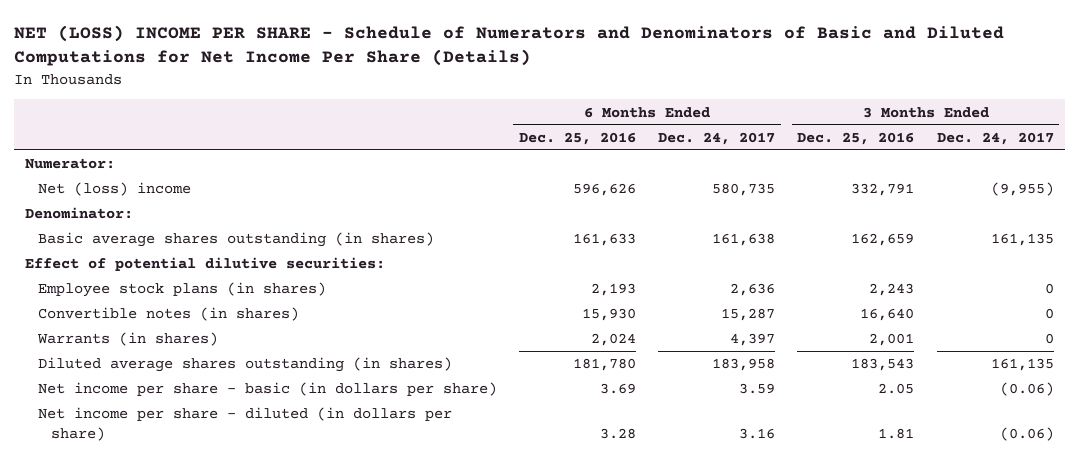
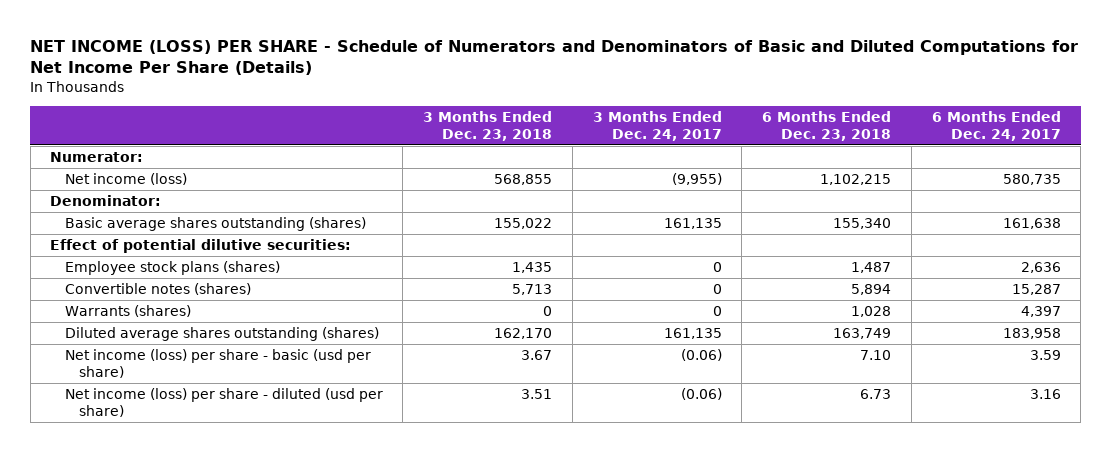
- NET (LOSS) INCOME PER SHARE - Schedule of Numerators and Denominators of Basic and Diluted Computations for Net Income Per Share (Details)
+ NET INCOME (LOSS) PER SHARE - Schedule of Numerators and Denominators of Basic and Diluted Computations for Net Income Per Share (Details)
- | 6 Months Ended Dec. 25, 2016 | 6 Months Ended Dec. 24, 2017 | 3 Months Ended Dec. 25, 2016 | 3 Months Ended Dec. 24, 2017
+ | 3 Months Ended Dec. 23, 2018 | 3 Months Ended Dec. 24, 2017 | 6 Months Ended Dec. 23, 2018 | 6 Months Ended Dec. 24, 2017
- Net (loss) income | 596,626 | 580,735 | 332,791 | (9,955)
+ Net income (loss) | 568,855 | (9,955) | 1,102,215 | 580,735
- Basic average shares outstanding (in shares) | 161,633 | 161,638 | 162,659 | 161,135
+ Basic average shares outstanding (shares) | 155,022 | 161,135 | 155,340 | 161,638
- Employee stock plans (in shares) | 2,193 | 2,636 | 2,243 | 0
- Convertible notes (in shares) | 15,930 | 15,287 | 16,640 | 0
- Warrants (in shares) | 2,024 | 4,397 | 2,001 | 0
- Diluted average shares outstanding (in shares) | 181,780 | 183,958 | 183,543 | 161,135
- Net income per share - basic (in dollars per share) | 3.69 | 3.59 | 2.05 | (0.06)
- Net income per share - diluted (in dollars per share) | 3.28 | 3.16 | 1.81 | (0.06)
+ Employee stock plans (shares) | 1,435 | 0 | 1,487 | 2,636
+ Convertible notes (shares) | 5,713 | 0 | 5,894 | 15,287
+ Warrants (shares) | 0 | 0 | 1,028 | 4,397
+ Diluted average shares outstanding (shares) | 162,170 | 161,135 | 163,749 | 183,958
+ Net income (loss) per share - basic (usd per share) | 3.67 | (0.06) | 7.10 | 3.59
+ Net income (loss) per share - diluted (usd per share) | 3.51 | (0.06) | 6.73 | 3.16

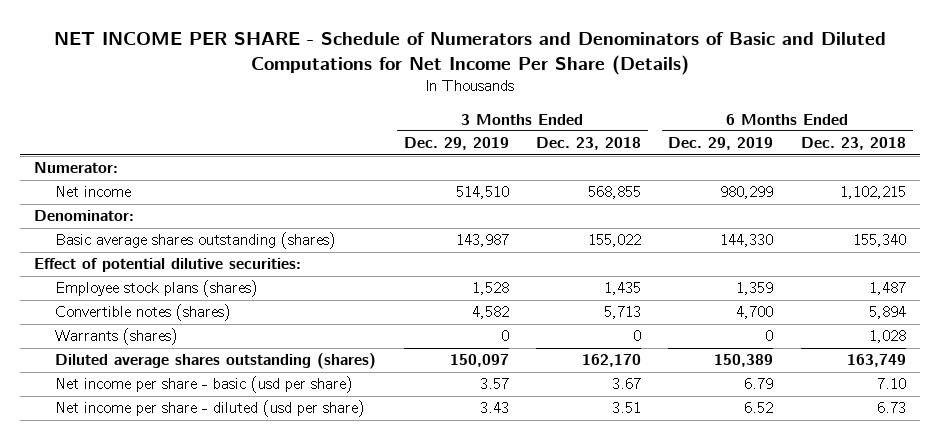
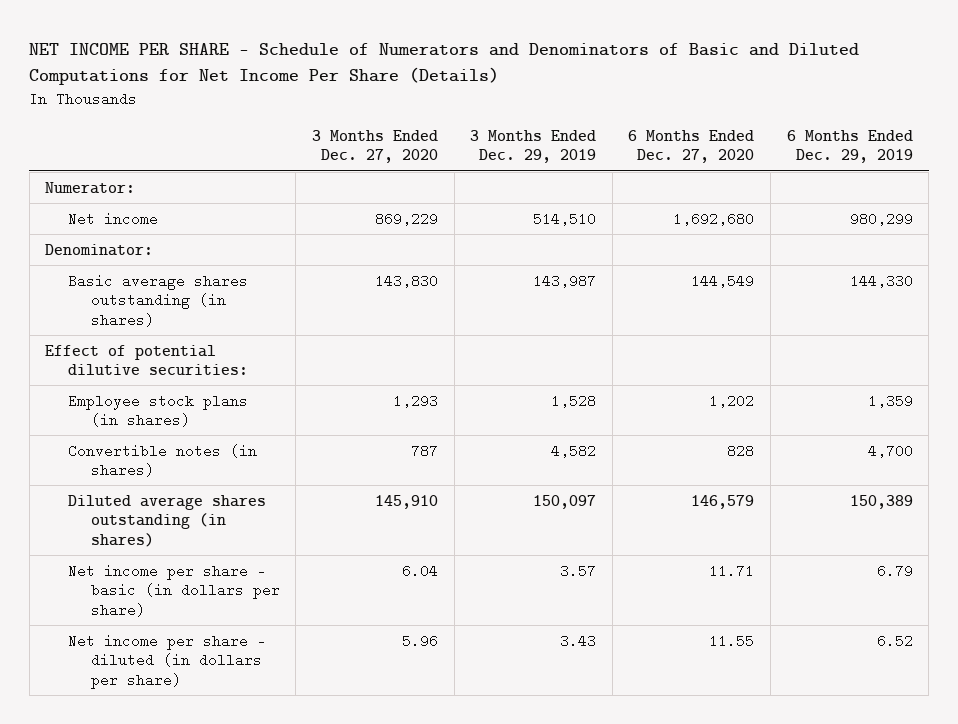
- | 3 Months Ended Dec. 29, 2019 | 3 Months Ended Dec. 23, 2018 | 6 Months Ended Dec. 29, 2019 | 6 Months Ended Dec. 23, 2018
+ | 3 Months Ended Dec. 27, 2020 | 3 Months Ended Dec. 29, 2019 | 6 Months Ended Dec. 27, 2020 | 6 Months Ended Dec. 29, 2019
- Basic average shares outstanding (shares) | 143,987 | 155,022 | 144,330 | 155,340
+ Basic average shares outstanding (in shares) | 143,830 | 143,987 | 144,549 | 144,330
- Employee stock plans (shares) | 1,528 | 1,435 | 1,359 | 1,487
- Convertible notes (shares) | 4,582 | 5,713 | 4,700 | 5,894
- Warrants (shares) | 0 | 0 | 0 | 1,028
- Diluted average shares outstanding (shares) | 150,097 | 162,170 | 150,389 | 163,749
- Net income per share - basic (usd per share) | 3.57 | 3.67 | 6.79 | 7.10
- Net income per share - diluted (usd per share) | 3.43 | 3.51 | 6.52 | 6.73
+ Employee stock plans (in shares) | 1,293 | 1,528 | 1,202 | 1,359
+ Convertible notes (in shares) | 787 | 4,582 | 828 | 4,700
+ Diluted average shares outstanding (in shares) | 145,910 | 150,097 | 146,579 | 150,389
+ Net income per share - basic (in dollars per share) | 6.04 | 3.57 | 11.71 | 6.79
+ Net income per share - diluted (in dollars per share) | 5.96 | 3.43 | 11.55 | 6.52

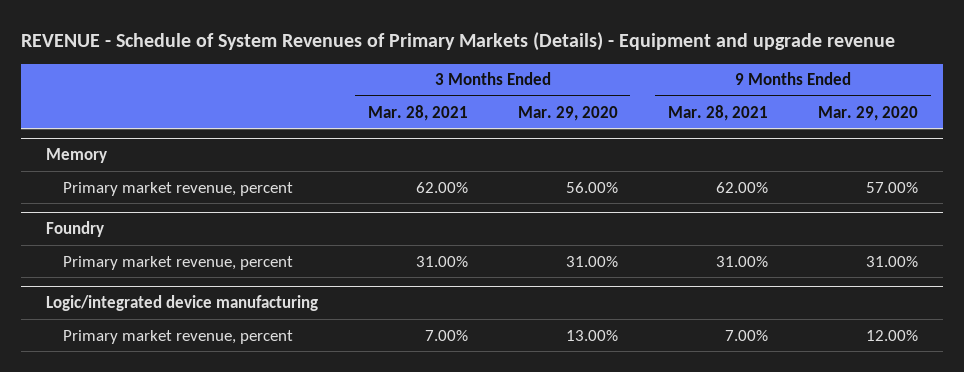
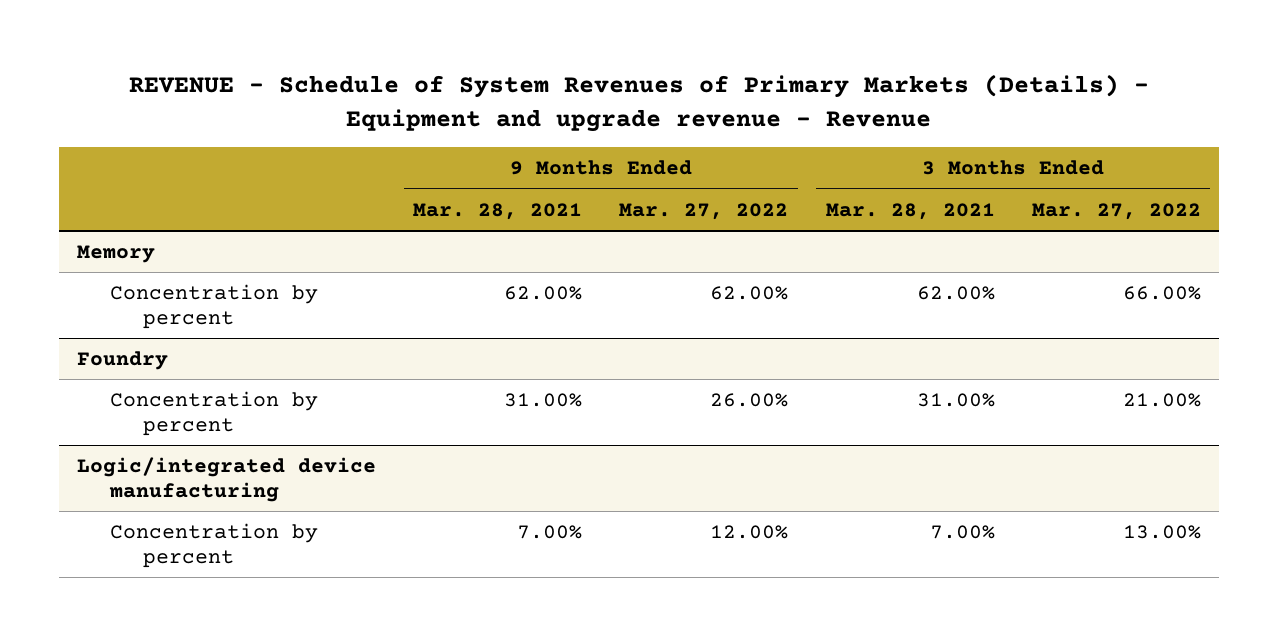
- REVENUE - Schedule of System Revenues of Primary Markets (Details) - Equipment and upgrade revenue
+ REVENUE - Schedule of System Revenues of Primary Markets (Details) - Equipment and upgrade revenue - Revenue
- | 3 Months Ended Mar. 28, 2021 | 3 Months Ended Mar. 29, 2020 | 9 Months Ended Mar. 28, 2021 | 9 Months Ended Mar. 29, 2020
+ | 9 Months Ended Mar. 28, 2021 | 9 Months Ended Mar. 27, 2022 | 3 Months Ended Mar. 28, 2021 | 3 Months Ended Mar. 27, 2022
@ Memory
- Primary market revenue, percent | 62.00% | 56.00% | 62.00% | 57.00%
+ Concentration by percent | 62.00% | 62.00% | 62.00% | 66.00%
@ Foundry
- Primary market revenue, percent | 31.00% | 31.00% | 31.00% | 31.00%
+ Concentration by percent | 31.00% | 26.00% | 31.00% | 21.00%
@ Logic/integrated device manufacturing
- Primary market revenue, percent | 7.00% | 13.00% | 7.00% | 12.00%
+ Concentration by percent | 7.00% | 12.00% | 7.00% | 13.00%

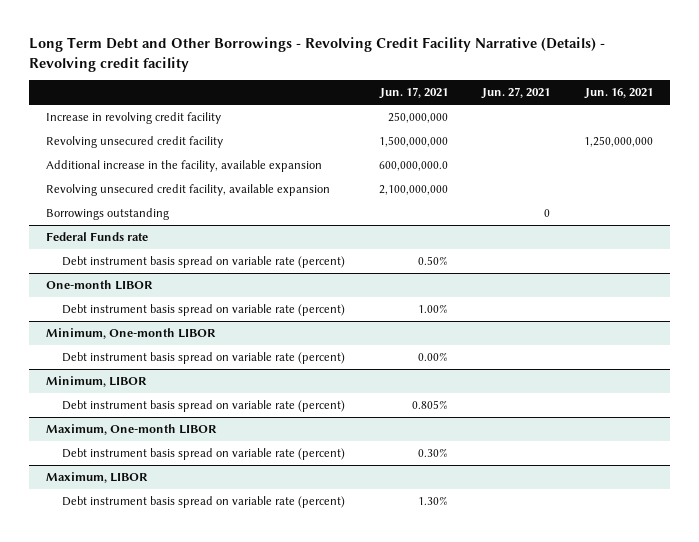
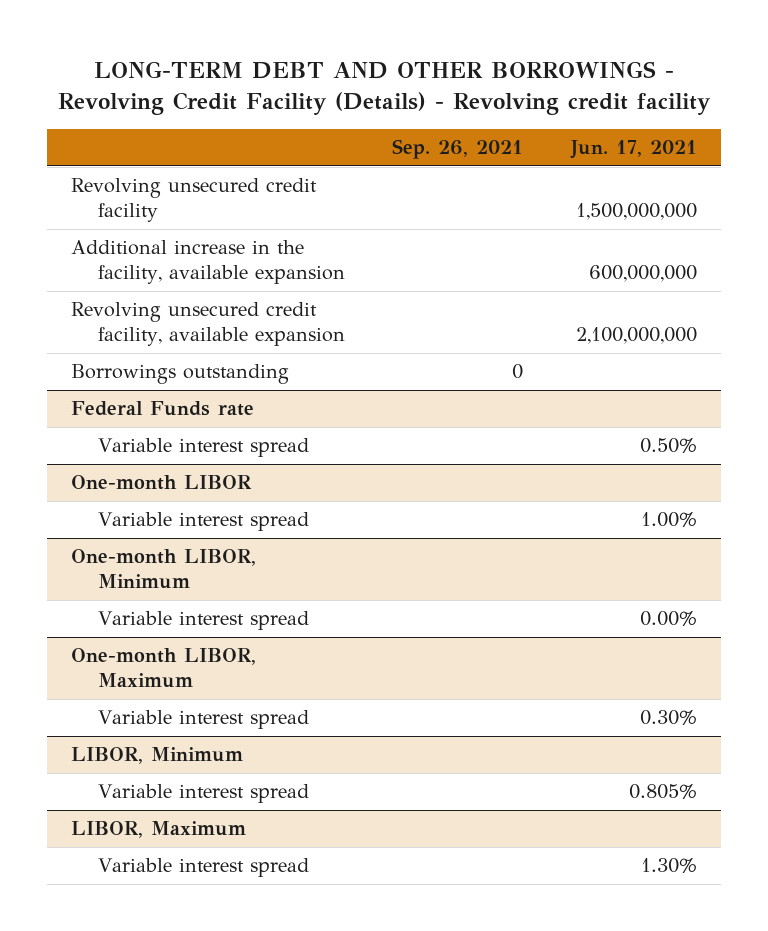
- Long Term Debt and Other Borrowings - Revolving Credit Facility Narrative (Details) - Revolving credit facility
+ LONG-TERM DEBT AND OTHER BORROWINGS - Revolving Credit Facility (Details) - Revolving credit facility
- | Jun. 17, 2021 | Jun. 27, 2021 | Jun. 16, 2021
+ | Sep. 26, 2021 | Jun. 17, 2021
- Increase in revolving credit facility | 250,000,000 | |
- Additional increase in the facility, available expansion | 600,000,000.0 | |
+ Additional increase in the facility, available expansion | | 600,000,000
@ Federal Funds rate
- Debt instrument basis spread on variable rate (percent) | 0.50% | |
+ Variable interest spread | | 0.50%
@ One-month LIBOR
- Debt instrument basis spread on variable rate (percent) | 1.00% | |
- Minimum, One-month LIBOR
- Debt instrument basis spread on variable rate (percent) | 0.00% | |
- Minimum, LIBOR
- Debt instrument basis spread on variable rate (percent) | 0.805% | |
- Maximum, One-month LIBOR
- Debt instrument basis spread on variable rate (percent) | 0.30% | |
- Maximum, LIBOR
- Debt instrument basis spread on variable rate (percent) | 1.30% | |
@ One-month LIBOR
+ Variable interest spread | | 1.00%
+ One-month LIBOR, Minimum
+ Variable interest spread | | 0.00%
+ One-month LIBOR, Maximum
+ Variable interest spread | | 0.30%
+ LIBOR, Minimum
+ Variable interest spread | | 0.805%
+ LIBOR, Maximum
+ Variable interest spread | | 1.30%

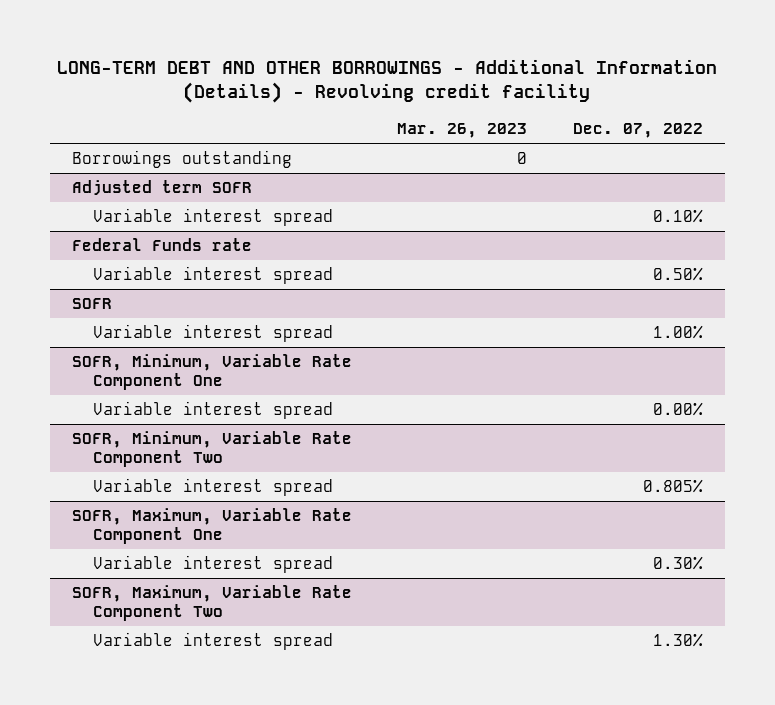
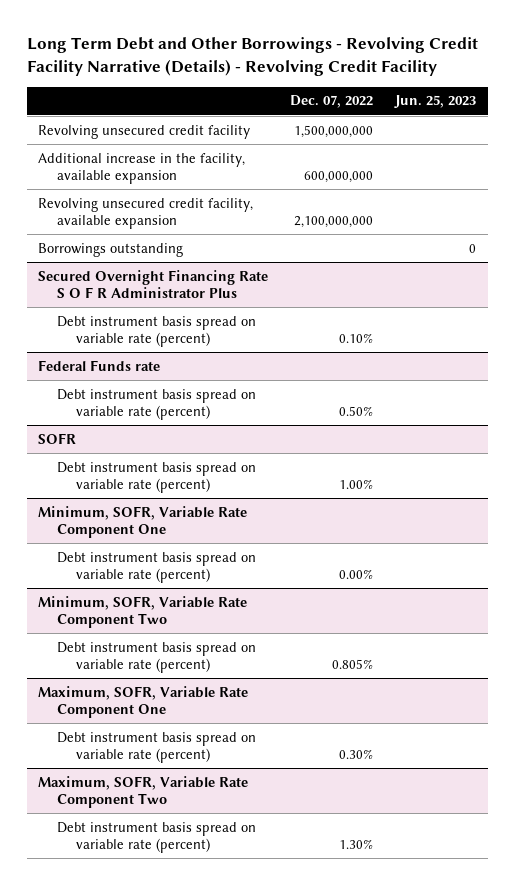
- LONG-TERM DEBT AND OTHER BORROWINGS - Additional Information (Details) - Revolving credit facility
+ Long Term Debt and Other Borrowings - Revolving Credit Facility Narrative (Details) - Revolving Credit Facility
- | Mar. 26, 2023 | Dec. 07, 2022
+ | Dec. 07, 2022 | Jun. 25, 2023
+ Revolving unsecured credit facility | 1,500,000,000 |
+ Additional increase in the facility, available expansion | 600,000,000 |
+ Revolving unsecured credit facility, available expansion | 2,100,000,000 |
- Adjusted term SOFR
- Variable interest spread | | 0.10%
+ Secured Overnight Financing Rate S O F R Administrator Plus
+ Debt instrument basis spread on variable rate (percent) | 0.10% |
@ Federal Funds rate
- Variable interest spread | | 0.50%
+ Debt instrument basis spread on variable rate (percent) | 0.50% |
@ SOFR
- Variable interest spread | | 1.00%
- SOFR, Minimum, Variable Rate Component One
- Variable interest spread | | 0.00%
- SOFR, Minimum, Variable Rate Component Two
- Variable interest spread | | 0.805%
- SOFR, Maximum, Variable Rate Component One
- Variable interest spread | | 0.30%
- SOFR, Maximum, Variable Rate Component Two
- Variable interest spread | | 1.30%
@ SOFR
+ Debt instrument basis spread on variable rate (percent) | 1.00% |
+ Minimum, SOFR, Variable Rate Component One
+ Debt instrument basis spread on variable rate (percent) | 0.00% |
+ Minimum, SOFR, Variable Rate Component Two
+ Debt instrument basis spread on variable rate (percent) | 0.805% |
+ Maximum, SOFR, Variable Rate Component One
+ Debt instrument basis spread on variable rate (percent) | 0.30% |
+ Maximum, SOFR, Variable Rate Component Two
+ Debt instrument basis spread on variable rate (percent) | 1.30% |

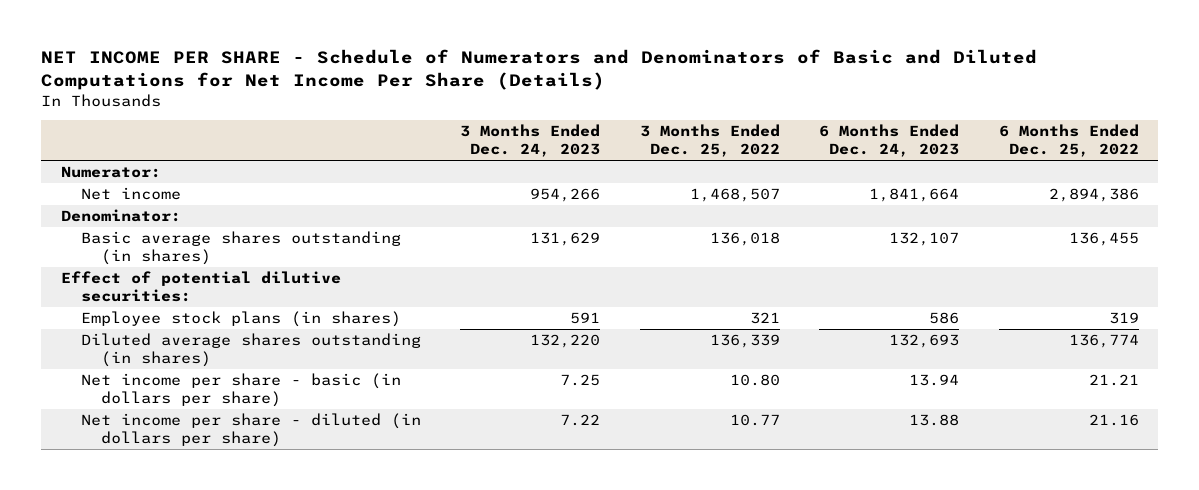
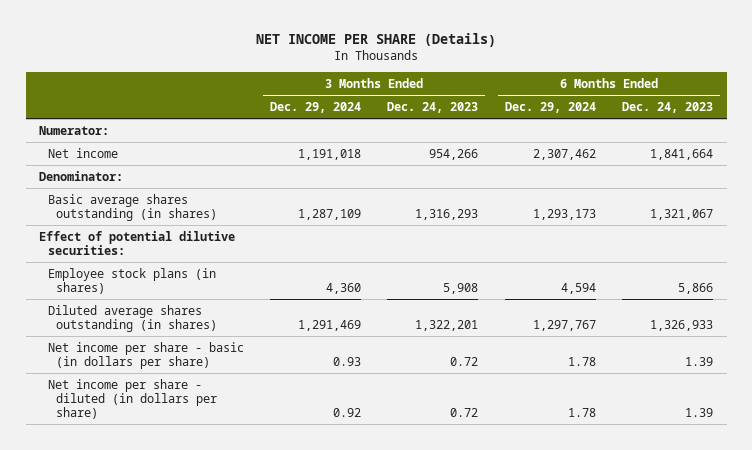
- NET INCOME PER SHARE - Schedule of Numerators and Denominators of Basic and Diluted Computations for Net Income Per Share (Details)
+ NET INCOME PER SHARE (Details)
- | 3 Months Ended Dec. 24, 2023 | 3 Months Ended Dec. 25, 2022 | 6 Months Ended Dec. 24, 2023 | 6 Months Ended Dec. 25, 2022
+ | 3 Months Ended Dec. 29, 2024 | 3 Months Ended Dec. 24, 2023 | 6 Months Ended Dec. 29, 2024 | 6 Months Ended Dec. 24, 2023
- Basic average shares outstanding (in shares) | 131,629 | 136,018 | 132,107 | 136,455
+ Basic average shares outstanding (in shares) | 1,287,109 | 1,316,293 | 1,293,173 | 1,321,067
- Employee stock plans (in shares) | 591 | 321 | 586 | 319
- Diluted average shares outstanding (in shares) | 132,220 | 136,339 | 132,693 | 136,774
- Net income per share - basic (in dollars per share) | 7.25 | 10.80 | 13.94 | 21.21
- Net income per share - diluted (in dollars per share) | 7.22 | 10.77 | 13.88 | 21.16
+ Employee stock plans (in shares) | 4,360 | 5,908 | 4,594 | 5,866
+ Diluted average shares outstanding (in shares) | 1,291,469 | 1,322,201 | 1,297,767 | 1,326,933
+ Net income per share - basic (in dollars per share) | 0.93 | 0.72 | 1.78 | 1.39
+ Net income per share - diluted (in dollars per share) | 0.92 | 0.72 | 1.78 | 1.39

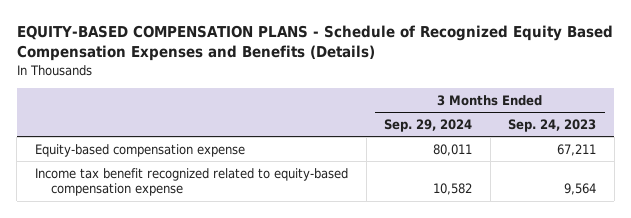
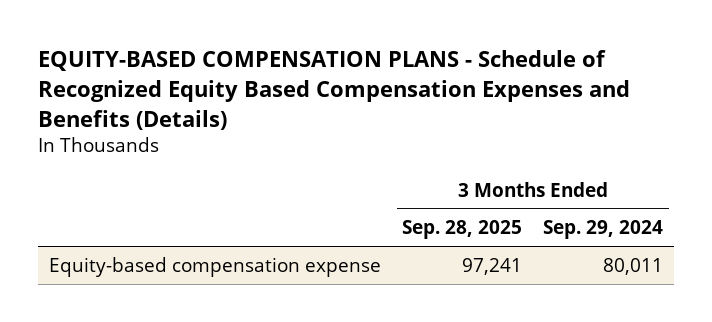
- | 3 Months Ended Sep. 29, 2024 | 3 Months Ended Sep. 24, 2023
+ | 3 Months Ended Sep. 28, 2025 | 3 Months Ended Sep. 29, 2024
- Income tax benefit recognized related to equity-based compensation expense | 10,582 | 9,564

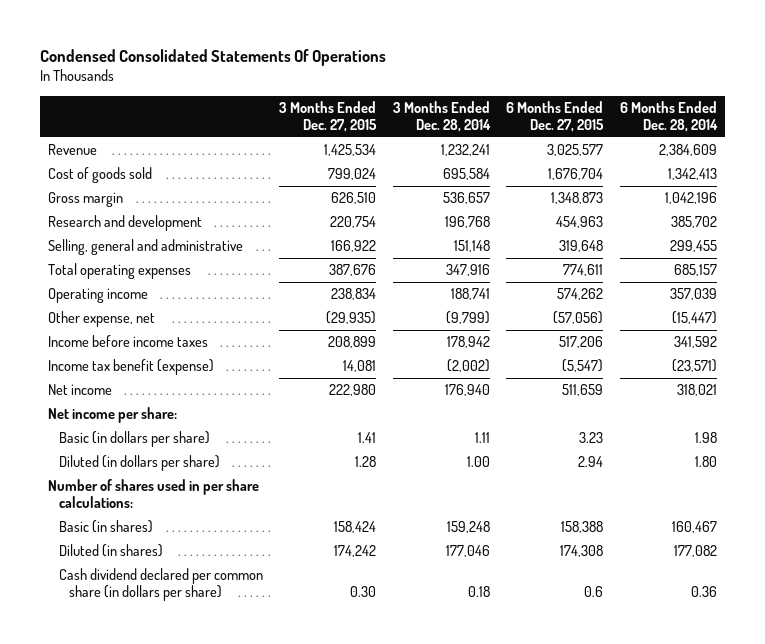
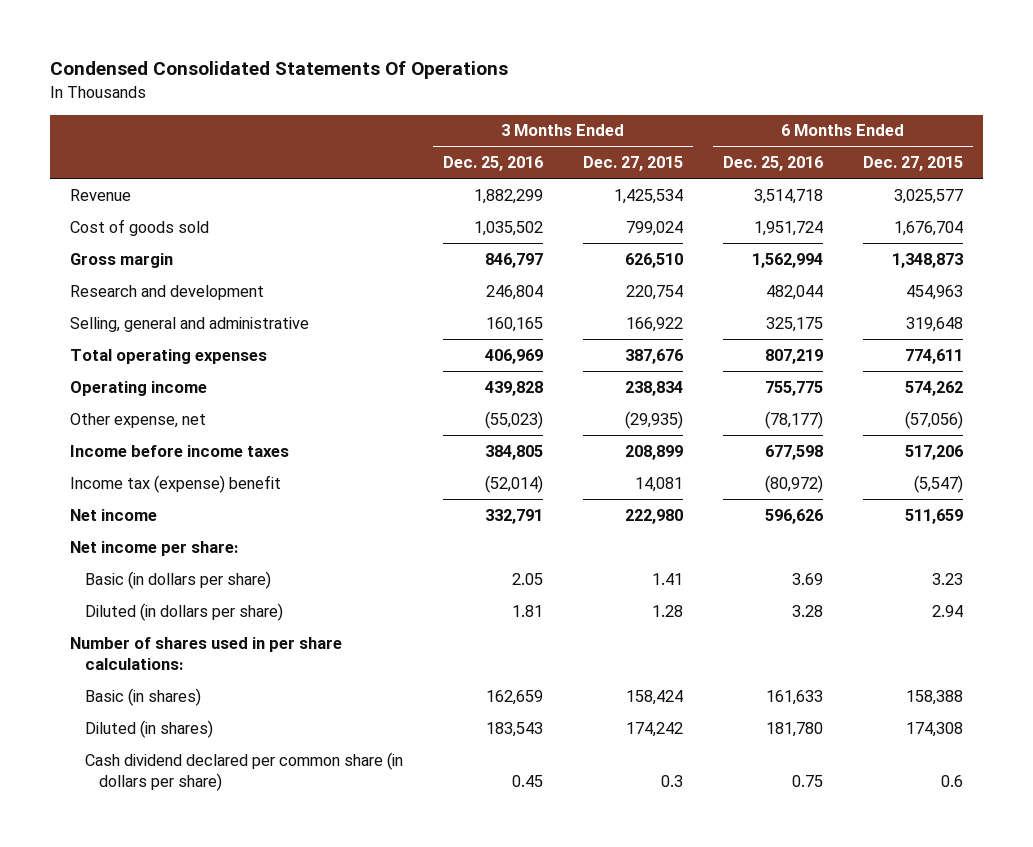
- | 3 Months Ended Dec. 27, 2015 | 3 Months Ended Dec. 28, 2014 | 6 Months Ended Dec. 27, 2015 | 6 Months Ended Dec. 28, 2014
+ | 3 Months Ended Dec. 25, 2016 | 3 Months Ended Dec. 27, 2015 | 6 Months Ended Dec. 25, 2016 | 6 Months Ended Dec. 27, 2015
- Income tax benefit (expense) | 14,081 | (2,002) | (5,547) | (23,571)
+ Income tax (expense) benefit | (52,014) | 14,081 | (80,972) | (5,547)
- Cash dividend declared per common share (in dollars per share) | 0.30 | 0.18 | 0.6 | 0.36
+ Cash dividend declared per common share (in dollars per share) | 0.45 | 0.3 | 0.75 | 0.6

